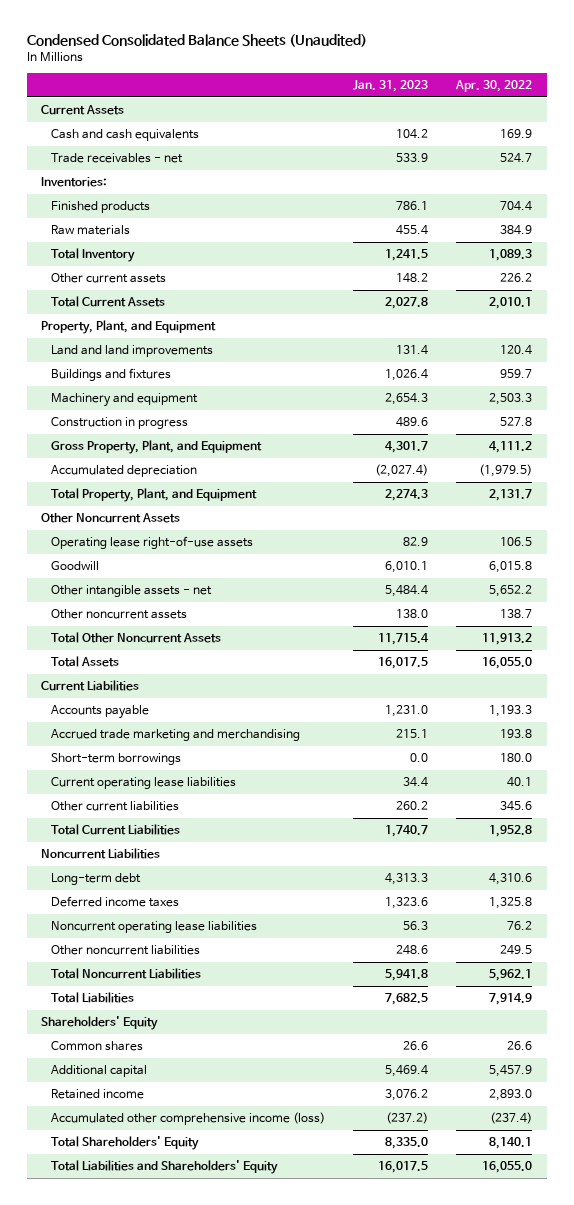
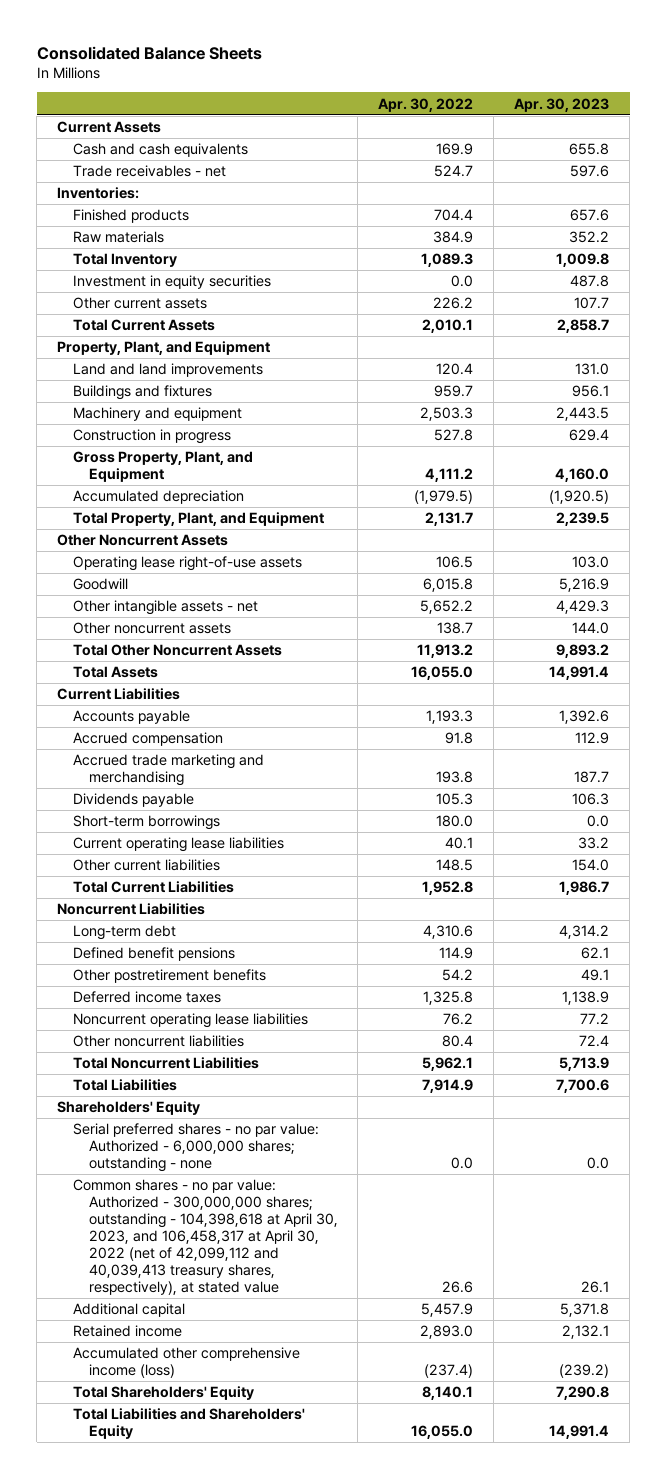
- Condensed Consolidated Balance Sheets (Unaudited)
+ Consolidated Balance Sheets
- | Jan. 31, 2023 | Apr. 30, 2022
+ | Apr. 30, 2022 | Apr. 30, 2023
+ Investment in equity securities | 0.0 | 487.8
+ Accrued compensation | 91.8 | 112.9
+ Dividends payable | 105.3 | 106.3
- Other current liabilities | 260.2 | 345.6
+ Other current liabilities | 148.5 | 154.0
+ Defined benefit pensions | 114.9 | 62.1
+ Other postretirement benefits | 54.2 | 49.1
- Other noncurrent liabilities | 248.6 | 249.5
+ Other noncurrent liabilities | 80.4 | 72.4
- Common shares | 26.6 | 26.6
+ Serial preferred shares - no par value: Authorized - 6,000,000 shares; outstanding - none | 0.0 | 0.0
+ Common shares - no par value: Authorized - 300,000,000 shares; outstanding - 104,398,618 at April 30, 2023, and 106,458,317 at April 30, 2022 (net of 42,099,112 and 40,039,413 treasury shares, respectively), at stated value | 26.6 | 26.1

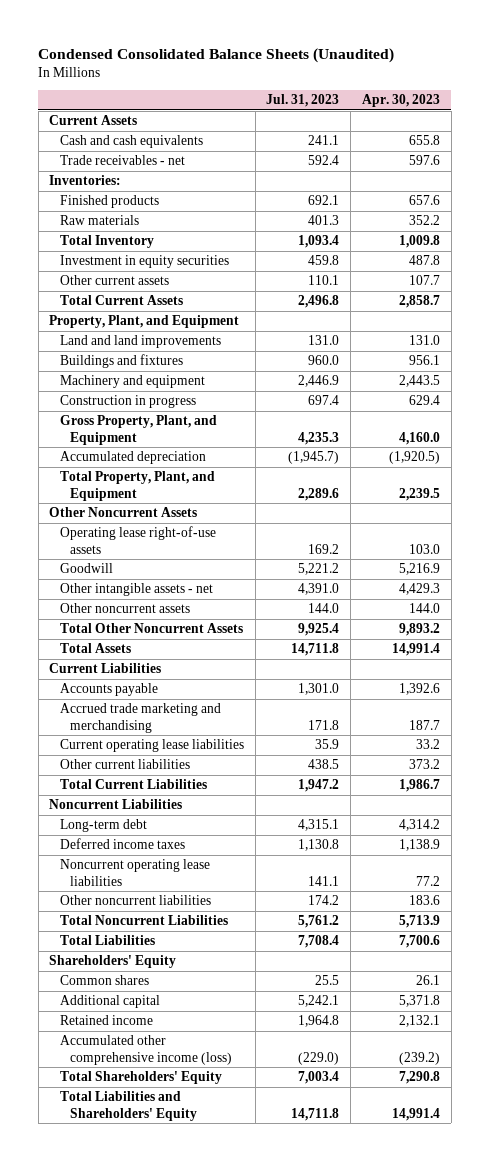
- Consolidated Balance Sheets
+ Condensed Consolidated Balance Sheets (Unaudited)
- | Apr. 30, 2022 | Apr. 30, 2023
+ | Jul. 31, 2023 | Apr. 30, 2023
- Accrued compensation | 91.8 | 112.9
- Dividends payable | 105.3 | 106.3
- Short-term borrowings | 180.0 | 0.0
- Other current liabilities | 148.5 | 154.0
+ Other current liabilities | 438.5 | 373.2
- Defined benefit pensions | 114.9 | 62.1
- Other postretirement benefits | 54.2 | 49.1
- Other noncurrent liabilities | 80.4 | 72.4
+ Other noncurrent liabilities | 174.2 | 183.6
- Serial preferred shares - no par value: Authorized - 6,000,000 shares; outstanding - none | 0.0 | 0.0
- Common shares - no par value: Authorized - 300,000,000 shares; outstanding - 104,398,618 at April 30, 2023, and 106,458,317 at April 30, 2022 (net of 42,099,112 and 40,039,413 treasury shares, respectively), at stated value | 26.6 | 26.1
+ Common shares | 25.5 | 26.1

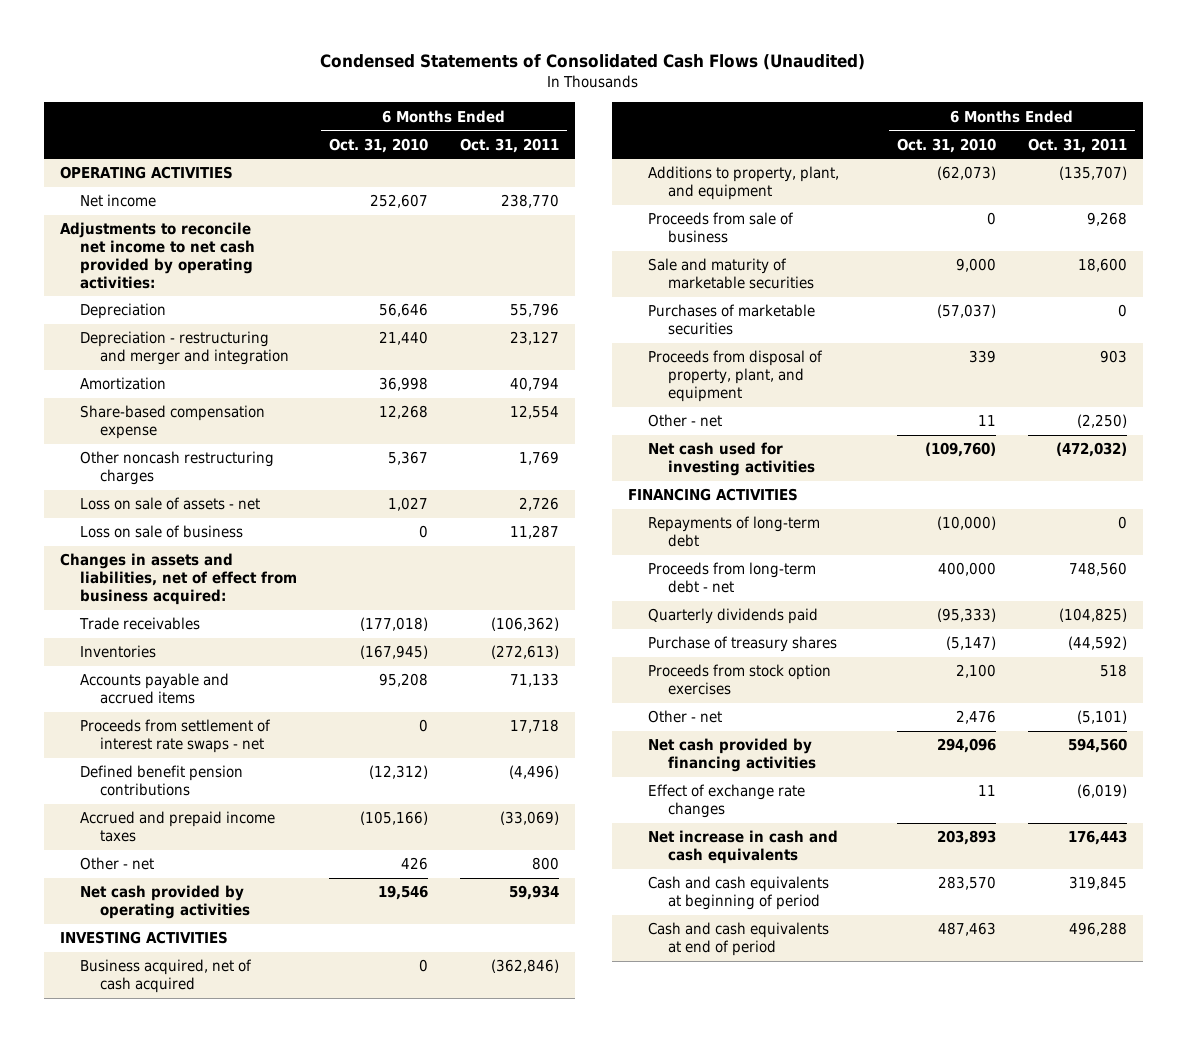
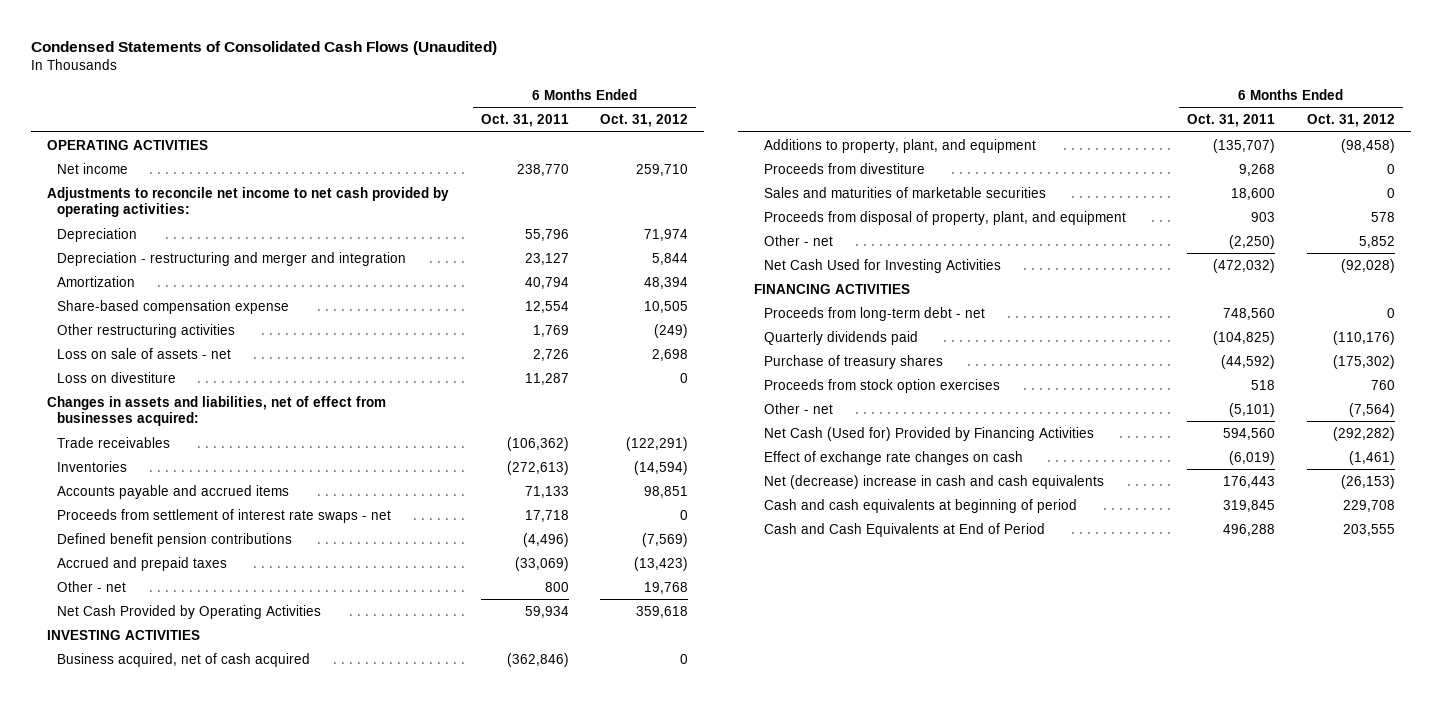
- | 6 Months Ended Oct. 31, 2010 | 6 Months Ended Oct. 31, 2011
+ | 6 Months Ended Oct. 31, 2011 | 6 Months Ended Oct. 31, 2012
- Other noncash restructuring charges | 5,367 | 1,769
+ Other restructuring activities | 1,769 | (249)
- Loss on sale of business | 0 | 11,287
- Changes in assets and liabilities, net of effect from business acquired:
+ Loss on divestiture | 11,287 | 0
+ Changes in assets and liabilities, net of effect from businesses acquired:
- Accrued and prepaid income taxes | (105,166) | (33,069)
+ Accrued and prepaid taxes | (33,069) | (13,423)
- Net cash provided by operating activities | 19,546 | 59,934
+ Net Cash Provided by Operating Activities | 59,934 | 359,618
- Proceeds from sale of business | 0 | 9,268
- Sale and maturity of marketable securities | 9,000 | 18,600
- Purchases of marketable securities | (57,037) | 0
+ Proceeds from divestiture | 9,268 | 0
+ Sales and maturities of marketable securities | 18,600 | 0
- Net cash used for investing activities | (109,760) | (472,032)
+ Net Cash Used for Investing Activities | (472,032) | (92,028)
- Repayments of long-term debt | (10,000) | 0
- Net cash provided by financing activities | 294,096 | 594,560
- Effect of exchange rate changes | 11 | (6,019)
- Net increase in cash and cash equivalents | 203,893 | 176,443
+ Net Cash (Used for) Provided by Financing Activities | 594,560 | (292,282)
+ Effect of exchange rate changes on cash | (6,019) | (1,461)
+ Net (decrease) increase in cash and cash equivalents | 176,443 | (26,153)
- Cash and cash equivalents at end of period | 487,463 | 496,288
+ Cash and Cash Equivalents at End of Period | 496,288 | 203,555

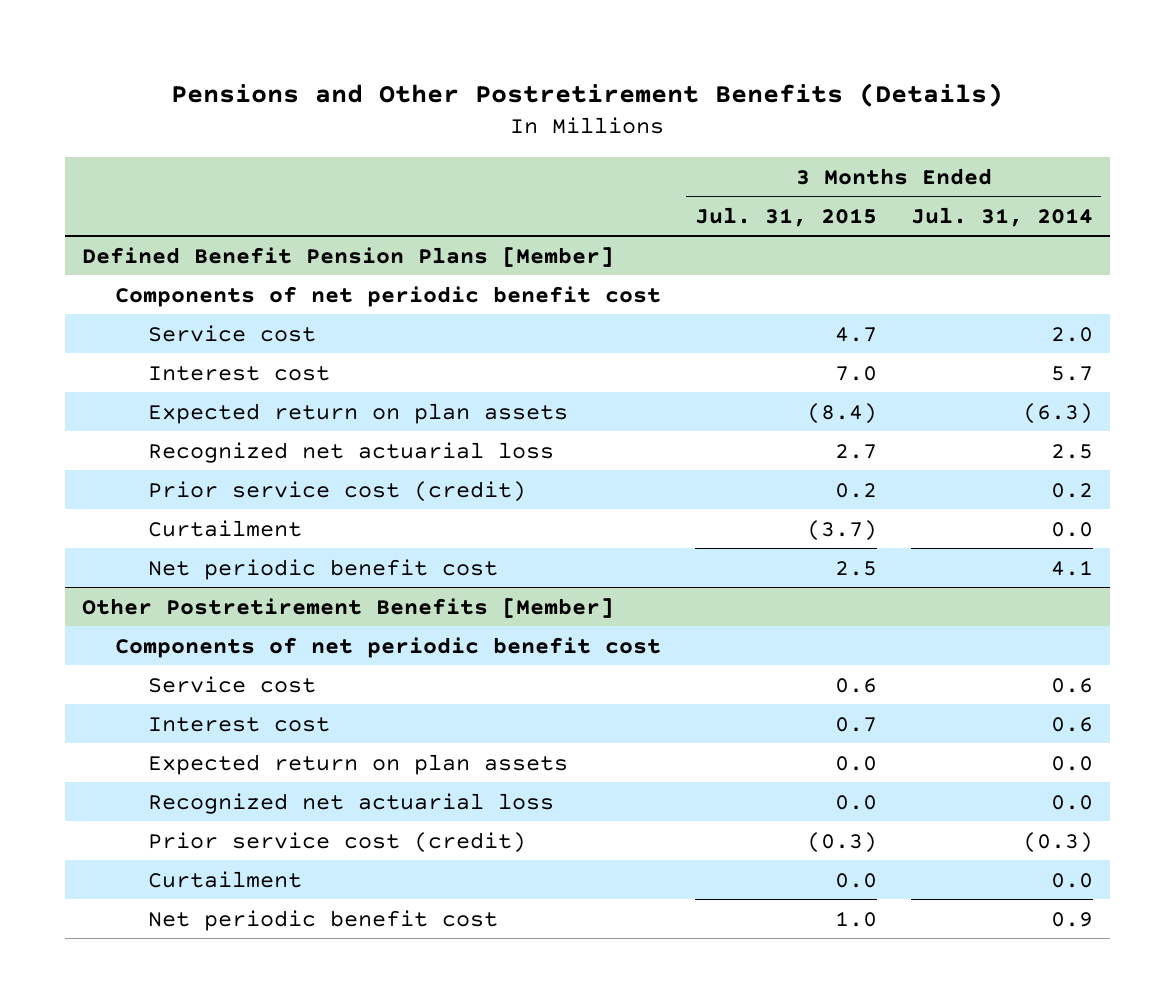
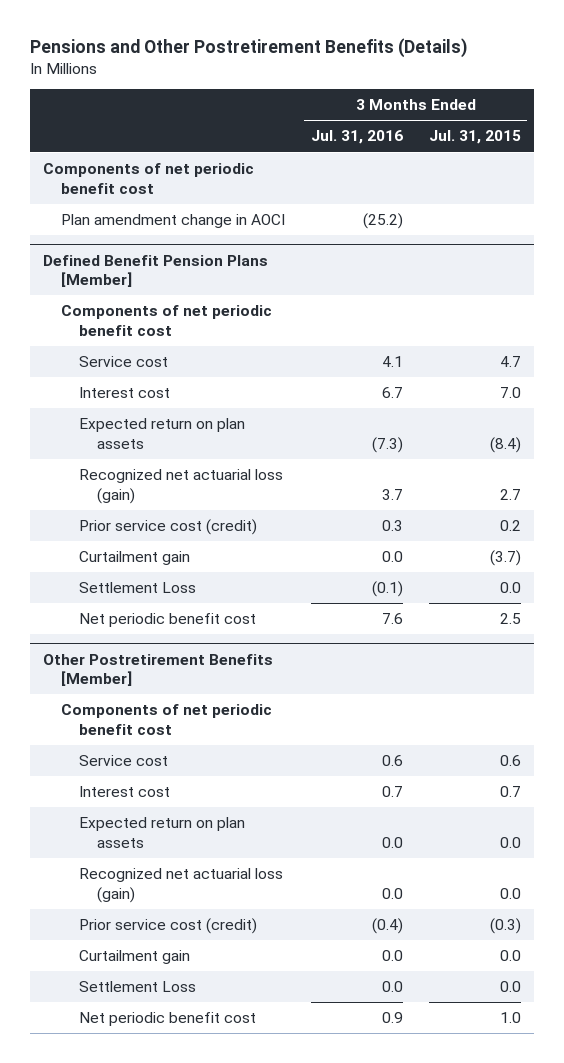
- | 3 Months Ended Jul. 31, 2015 | 3 Months Ended Jul. 31, 2014
+ | 3 Months Ended Jul. 31, 2016 | 3 Months Ended Jul. 31, 2015
+ Components of net periodic benefit cost
+ Plan amendment change in AOCI | (25.2) |
@ Defined Benefit Pension Plans [Member]
- Recognized net actuarial loss | 2.7 | 2.5
+ Recognized net actuarial loss (gain) | 3.7 | 2.7
- Curtailment | (3.7) | 0.0
+ Curtailment gain | 0.0 | (3.7)
+ Settlement Loss | (0.1) | 0.0
@ Other Postretirement Benefits [Member]
- Recognized net actuarial loss | 0.0 | 0.0
+ Recognized net actuarial loss (gain) | 0.0 | 0.0
- Curtailment | 0.0 | 0.0
+ Curtailment gain | 0.0 | 0.0
+ Settlement Loss | 0.0 | 0.0

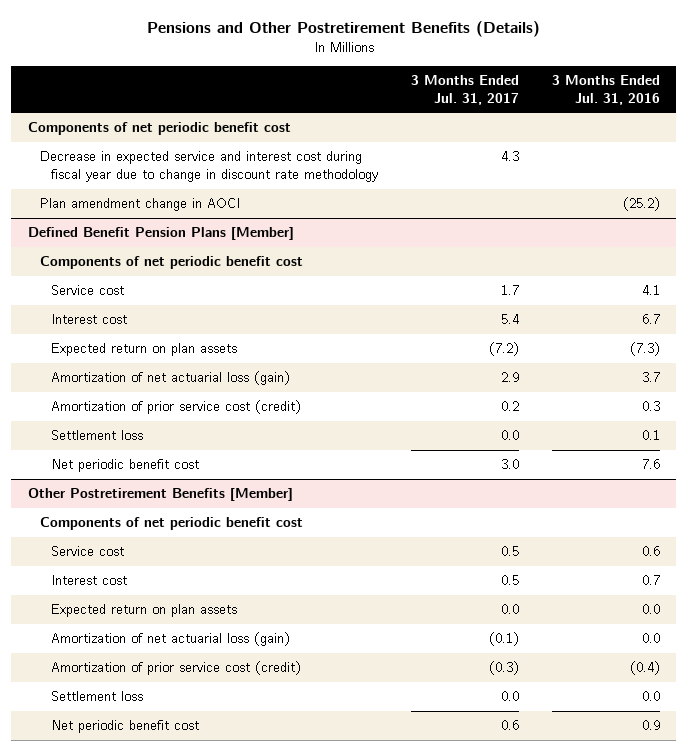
- | 3 Months Ended Jul. 31, 2016 | 3 Months Ended Jul. 31, 2015
+ | 3 Months Ended Jul. 31, 2017 | 3 Months Ended Jul. 31, 2016
+ Decrease in expected service and interest cost during fiscal year due to change in discount rate methodology | 4.3 |
@ Defined Benefit Pension Plans [Member]
- Recognized net actuarial loss (gain) | 3.7 | 2.7
- Prior service cost (credit) | 0.3 | 0.2
- Curtailment gain | 0.0 | (3.7)
- Settlement Loss | (0.1) | 0.0
+ Amortization of net actuarial loss (gain) | 2.9 | 3.7
+ Amortization of prior service cost (credit) | 0.2 | 0.3
+ Settlement loss | 0.0 | 0.1
@ Other Postretirement Benefits [Member]
- Recognized net actuarial loss (gain) | 0.0 | 0.0
- Prior service cost (credit) | (0.4) | (0.3)
- Curtailment gain | 0.0 | 0.0
- Settlement Loss | 0.0 | 0.0
+ Amortization of net actuarial loss (gain) | (0.1) | 0.0
+ Amortization of prior service cost (credit) | (0.3) | (0.4)
+ Settlement loss | 0.0 | 0.0

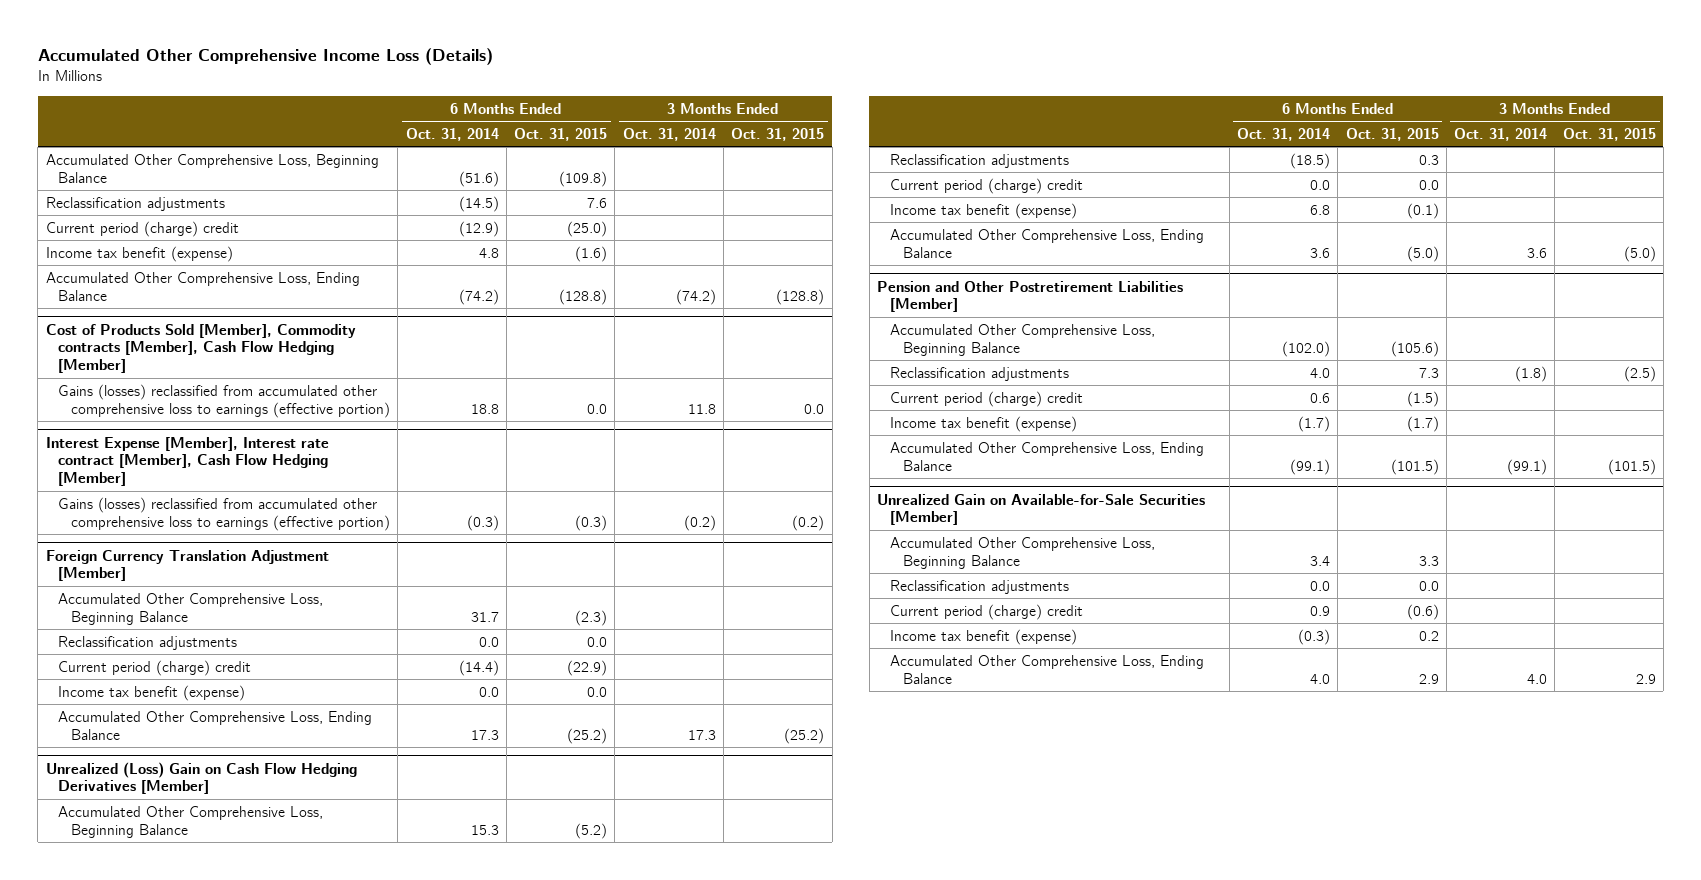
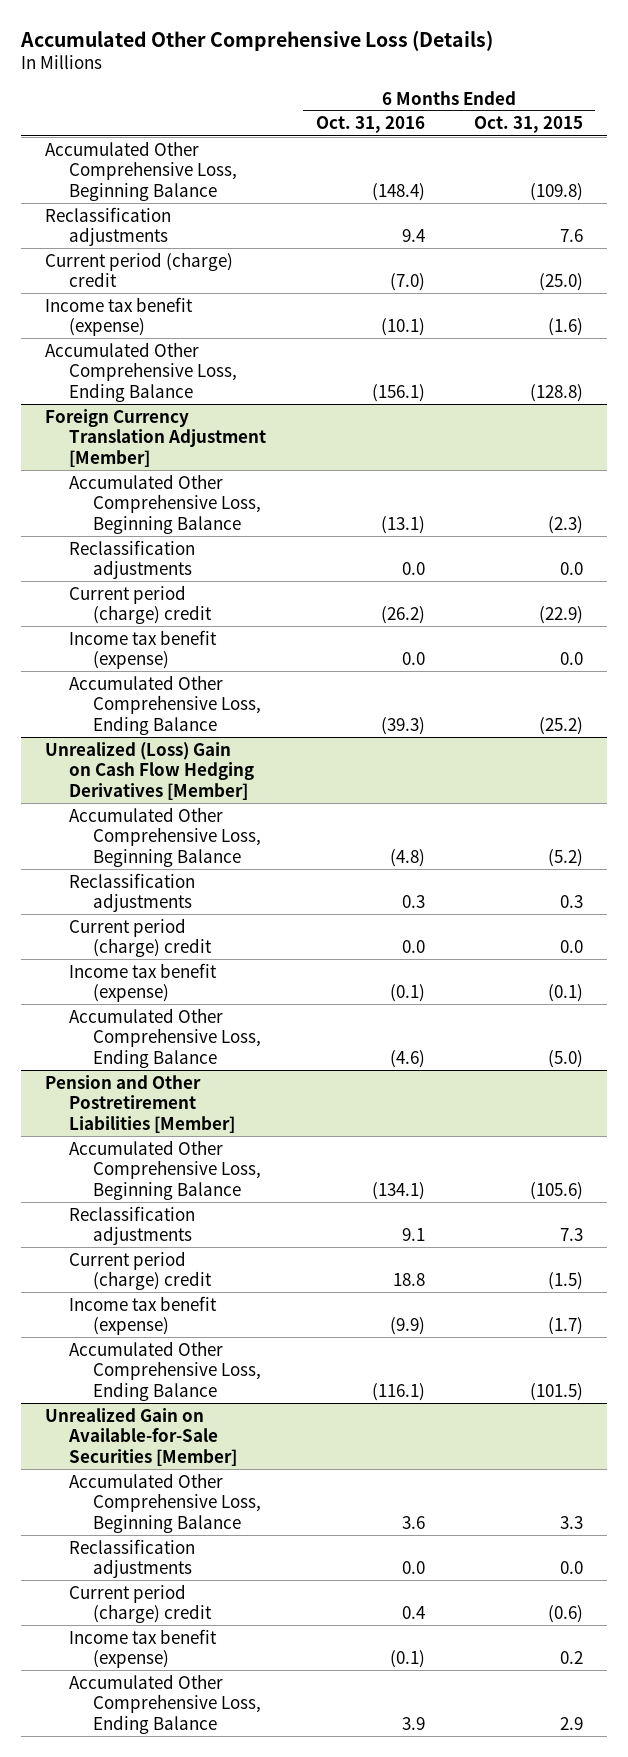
- Accumulated Other Comprehensive Income Loss (Details)
+ Accumulated Other Comprehensive Loss (Details)
- | 6 Months Ended Oct. 31, 2014 | 6 Months Ended Oct. 31, 2015 | 3 Months Ended Oct. 31, 2014 | 3 Months Ended Oct. 31, 2015
+ | 6 Months Ended Oct. 31, 2016 | 6 Months Ended Oct. 31, 2015
- Cost of Products Sold [Member], Commodity contracts [Member], Cash Flow Hedging [Member]
- Gains (losses) reclassified from accumulated other comprehensive loss to earnings (effective portion) | 18.8 | 0.0 | 11.8 | 0.0
- Interest Expense [Member], Interest rate contract [Member], Cash Flow Hedging [Member]
- Gains (losses) reclassified from accumulated other comprehensive loss to earnings (effective portion) | (0.3) | (0.3) | (0.2) | (0.2)

